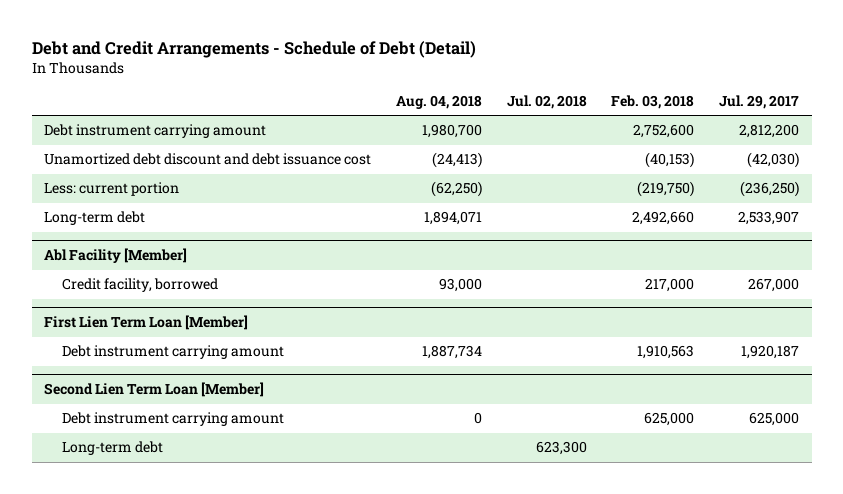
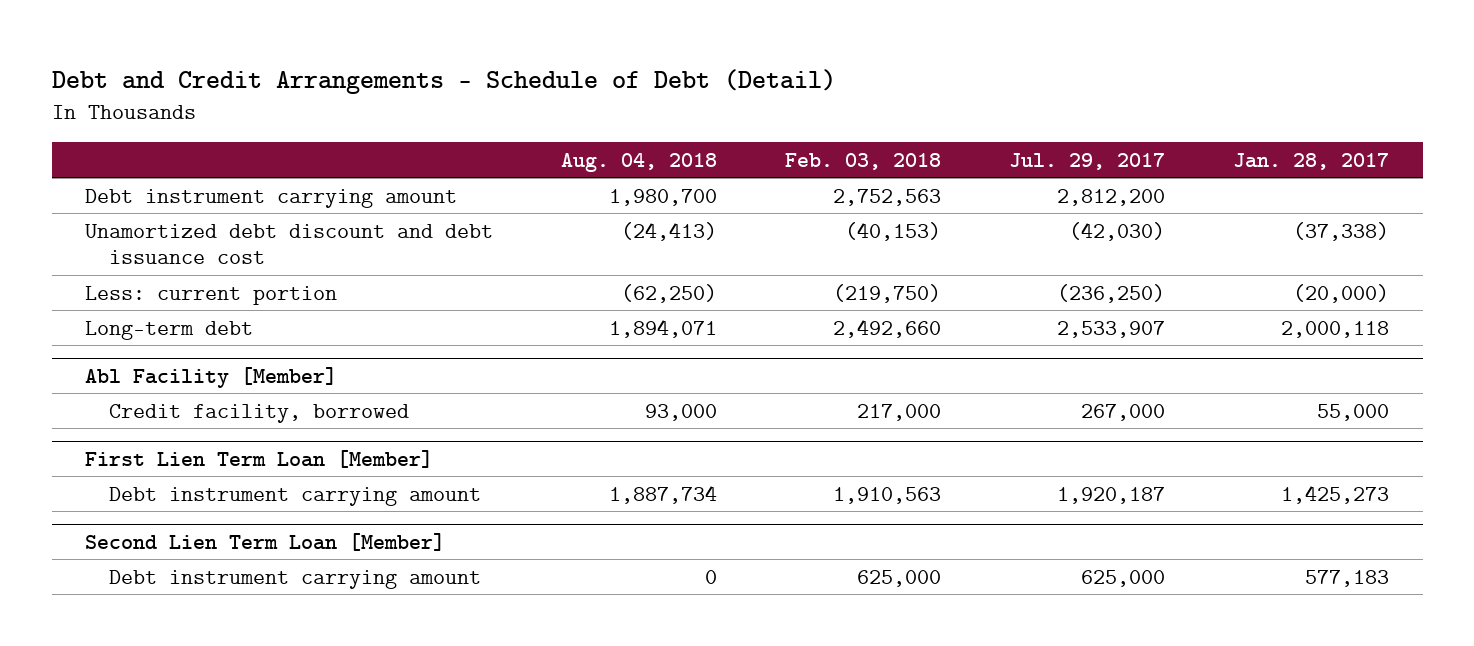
- | Aug. 04, 2018 | Jul. 02, 2018 | Feb. 03, 2018 | Jul. 29, 2017
+ | Aug. 04, 2018 | Feb. 03, 2018 | Jul. 29, 2017 | Jan. 28, 2017
- Debt instrument carrying amount | 1,980,700 | | 2,752,600 | 2,812,200
+ Debt instrument carrying amount | 1,980,700 | 2,752,563 | 2,812,200 |
@ Second Lien Term Loan [Member]
- Long-term debt | | 623,300 | |

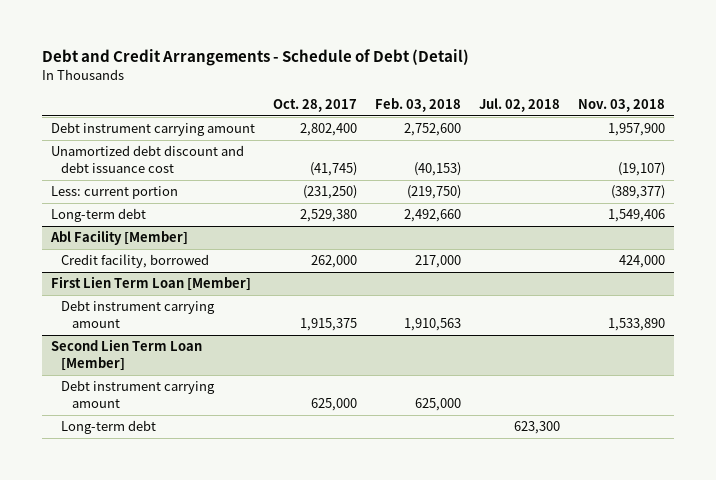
- | Aug. 04, 2018 | Feb. 03, 2018 | Jul. 29, 2017 | Jan. 28, 2017
+ | Oct. 28, 2017 | Feb. 03, 2018 | Jul. 02, 2018 | Nov. 03, 2018
- Debt instrument carrying amount | 1,980,700 | 2,752,563 | 2,812,200 |
+ Debt instrument carrying amount | 2,802,400 | 2,752,600 | | 1,957,900
@ Second Lien Term Loan [Member]
+ Long-term debt | | | 623,300 |

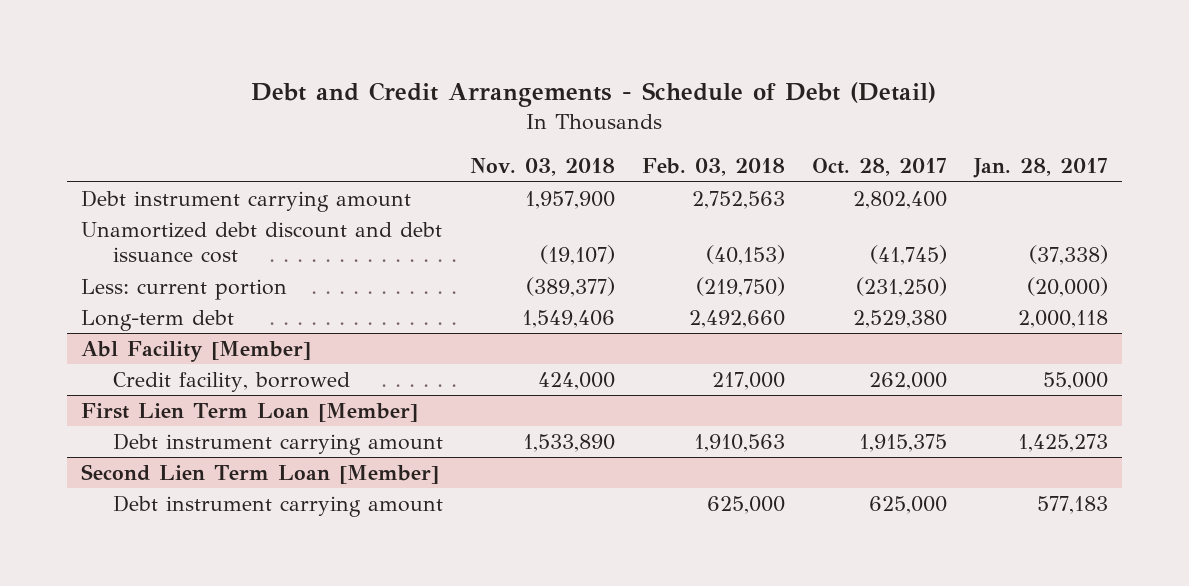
- | Oct. 28, 2017 | Feb. 03, 2018 | Jul. 02, 2018 | Nov. 03, 2018
+ | Nov. 03, 2018 | Feb. 03, 2018 | Oct. 28, 2017 | Jan. 28, 2017
- Debt instrument carrying amount | 2,802,400 | 2,752,600 | | 1,957,900
+ Debt instrument carrying amount | 1,957,900 | 2,752,563 | 2,802,400 |
@ Second Lien Term Loan [Member]
- Long-term debt | | | 623,300 |

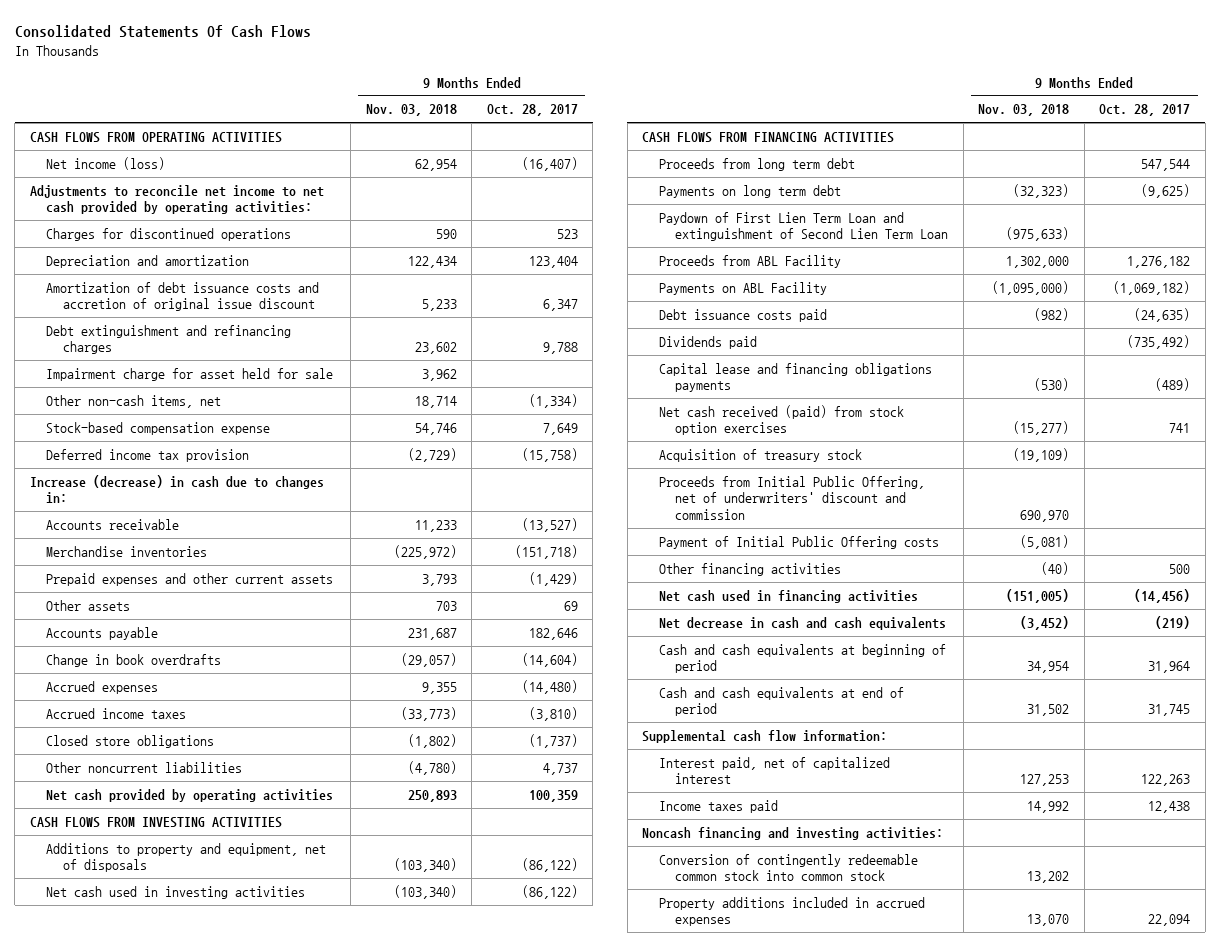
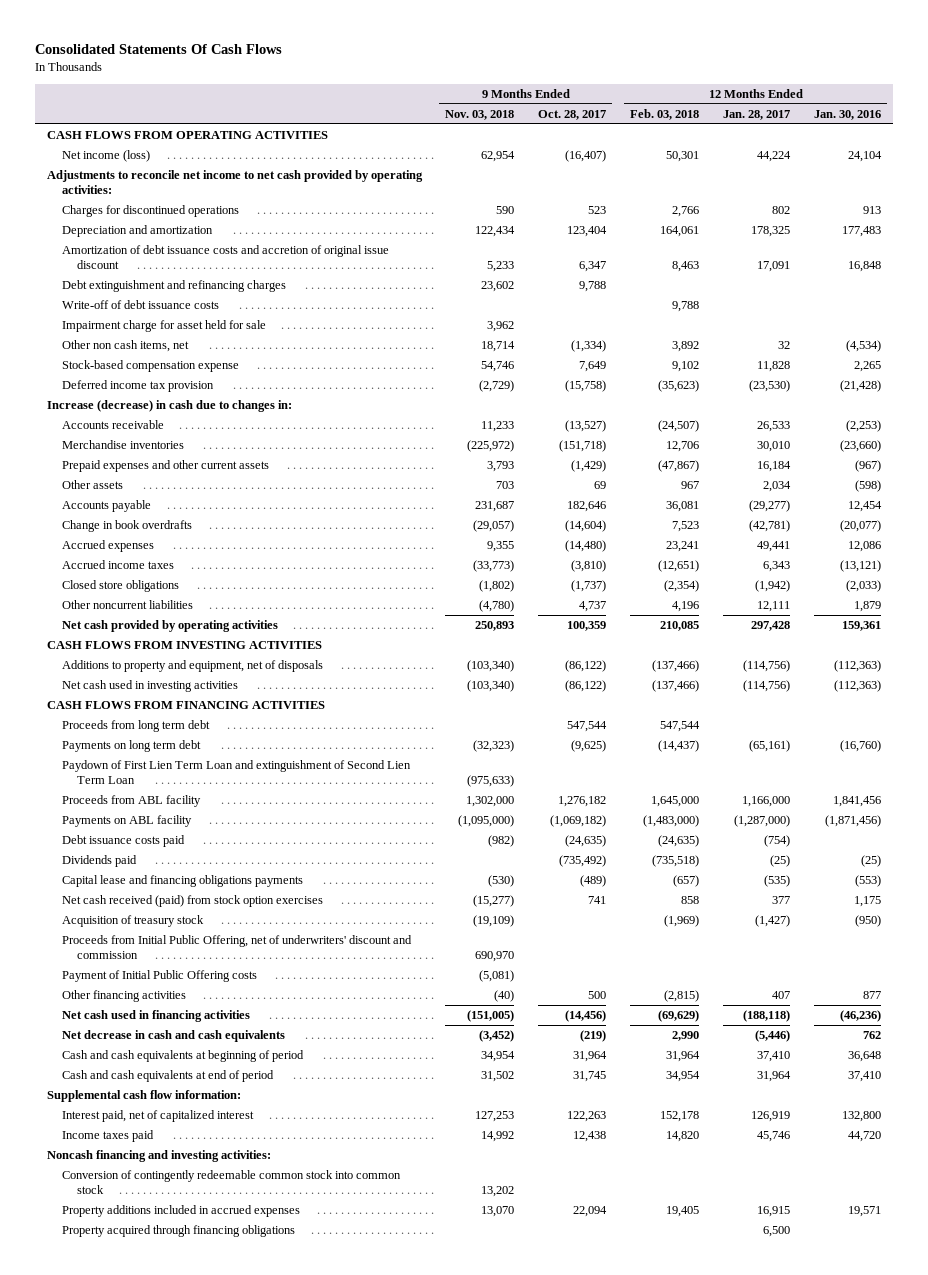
- | 9 Months Ended Nov. 03, 2018 | 9 Months Ended Oct. 28, 2017
+ | 9 Months Ended Nov. 03, 2018 | 9 Months Ended Oct. 28, 2017 | 12 Months Ended Feb. 03, 2018 | 12 Months Ended Jan. 28, 2017 | 12 Months Ended Jan. 30, 2016
+ Write-off of debt issuance costs | | | 9,788 | |
- Other non-cash items, net | 18,714 | (1,334)
+ Other non cash items, net | 18,714 | (1,334) | 3,892 | 32 | (4,534)
- Proceeds from ABL Facility | 1,302,000 | 1,276,182
- Payments on ABL Facility | (1,095,000) | (1,069,182)
+ Proceeds from ABL facility | 1,302,000 | 1,276,182 | 1,645,000 | 1,166,000 | 1,841,456
+ Payments on ABL facility | (1,095,000) | (1,069,182) | (1,483,000) | (1,287,000) | (1,871,456)
+ Property acquired through financing obligations | | | | 6,500 |

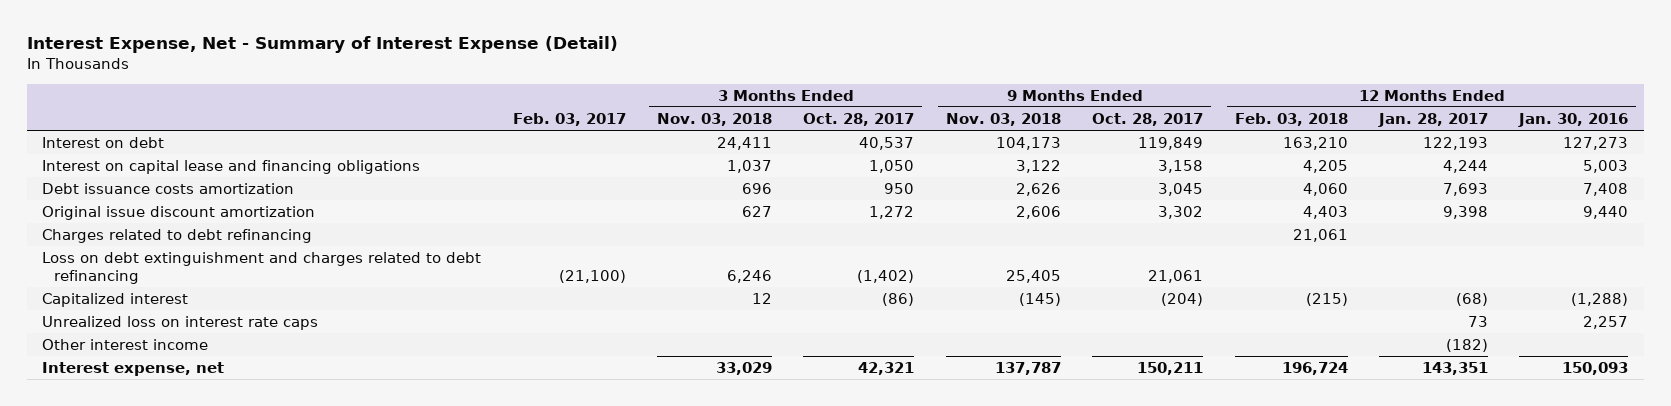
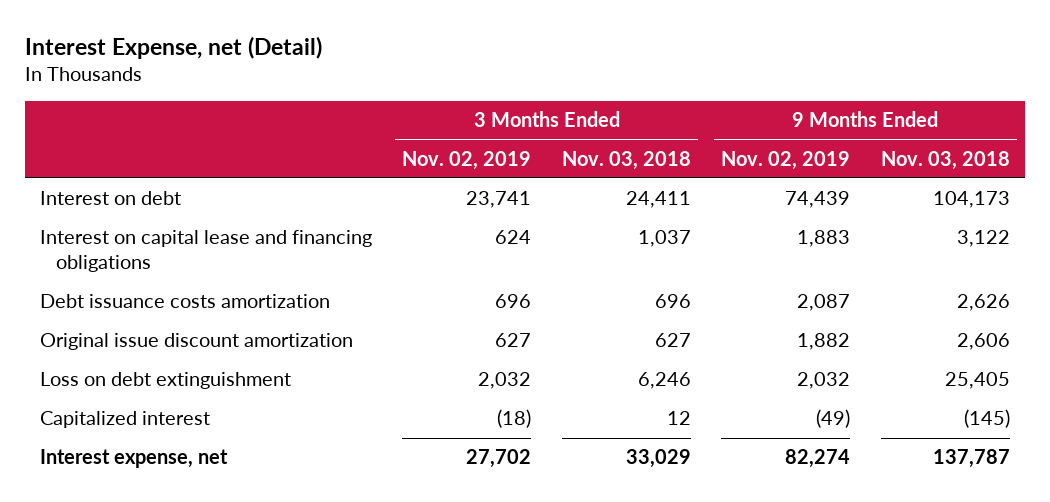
- Interest Expense, Net - Summary of Interest Expense (Detail)
+ Interest Expense, net (Detail)
- | Feb. 03, 2017 | 3 Months Ended Nov. 03, 2018 | 3 Months Ended Oct. 28, 2017 | 9 Months Ended Nov. 03, 2018 | 9 Months Ended Oct. 28, 2017 | 12 Months Ended Feb. 03, 2018 | 12 Months Ended Jan. 28, 2017 | 12 Months Ended Jan. 30, 2016
+ | 3 Months Ended Nov. 02, 2019 | 3 Months Ended Nov. 03, 2018 | 9 Months Ended Nov. 02, 2019 | 9 Months Ended Nov. 03, 2018
- Charges related to debt refinancing | | | | | | 21,061 | |
- Loss on debt extinguishment and charges related to debt refinancing | (21,100) | 6,246 | (1,402) | 25,405 | 21,061 | | |
+ Loss on debt extinguishment | 2,032 | 6,246 | 2,032 | 25,405
- Unrealized loss on interest rate caps | | | | | | | 73 | 2,257
- Other interest income | | | | | | | (182) |

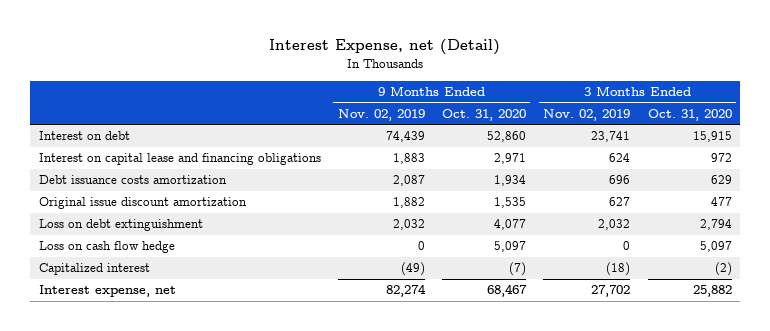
- | 3 Months Ended Nov. 02, 2019 | 3 Months Ended Nov. 03, 2018 | 9 Months Ended Nov. 02, 2019 | 9 Months Ended Nov. 03, 2018
+ | 9 Months Ended Nov. 02, 2019 | 9 Months Ended Oct. 31, 2020 | 3 Months Ended Nov. 02, 2019 | 3 Months Ended Oct. 31, 2020
+ Loss on cash flow hedge | 0 | 5,097 | 0 | 5,097

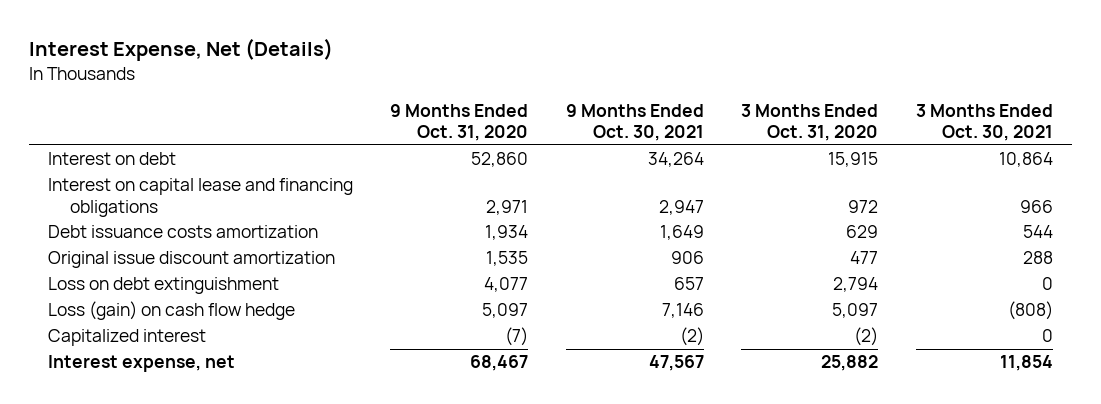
- Interest Expense, net (Detail)
+ Interest Expense, Net (Details)
- | 9 Months Ended Nov. 02, 2019 | 9 Months Ended Oct. 31, 2020 | 3 Months Ended Nov. 02, 2019 | 3 Months Ended Oct. 31, 2020
+ | 9 Months Ended Oct. 31, 2020 | 9 Months Ended Oct. 30, 2021 | 3 Months Ended Oct. 31, 2020 | 3 Months Ended Oct. 30, 2021
- Loss on cash flow hedge | 0 | 5,097 | 0 | 5,097
+ Loss (gain) on cash flow hedge | 5,097 | 7,146 | 5,097 | (808)

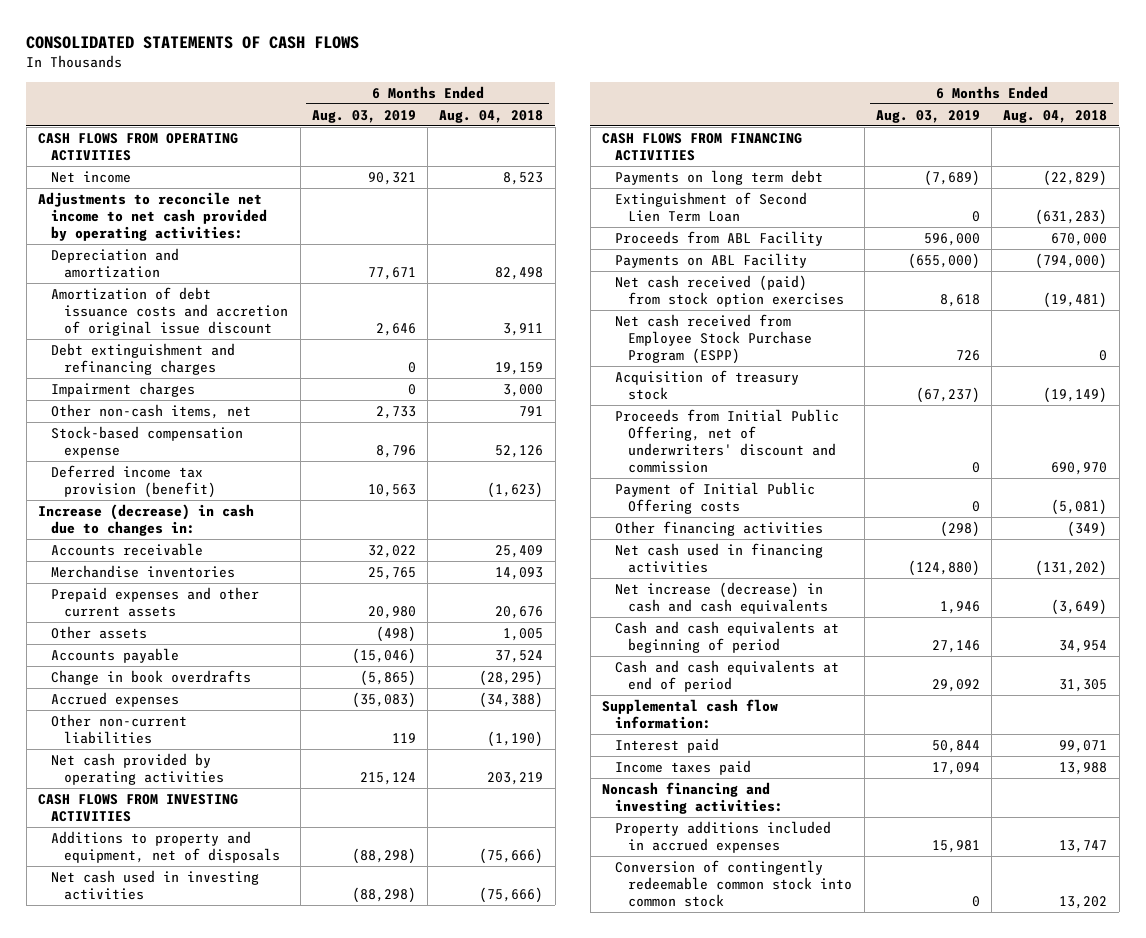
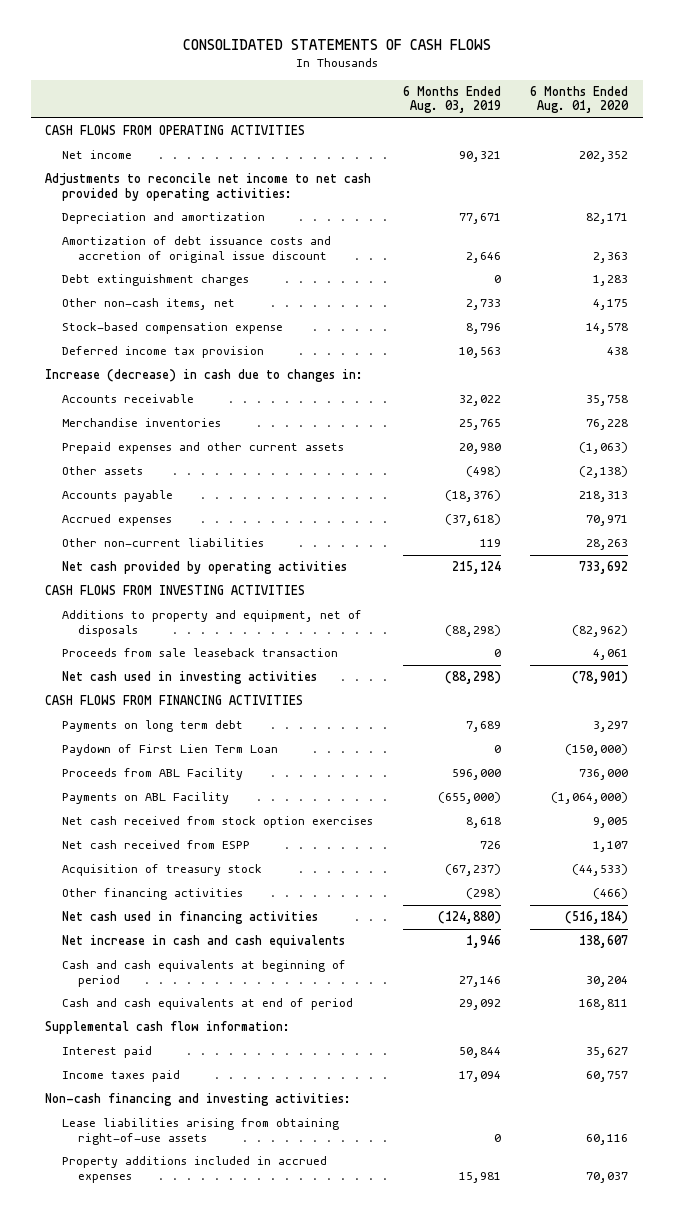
- | 6 Months Ended Aug. 03, 2019 | 6 Months Ended Aug. 04, 2018
+ | 6 Months Ended Aug. 03, 2019 | 6 Months Ended Aug. 01, 2020
- Debt extinguishment and refinancing charges | 0 | 19,159
- Impairment charges | 0 | 3,000
+ Debt extinguishment charges | 0 | 1,283
- Deferred income tax provision (benefit) | 10,563 | (1,623)
+ Deferred income tax provision | 10,563 | 438
- Accounts payable | (15,046) | 37,524
- Change in book overdrafts | (5,865) | (28,295)
- Accrued expenses | (35,083) | (34,388)
+ Accounts payable | (18,376) | 218,313
+ Accrued expenses | (37,618) | 70,971
+ Proceeds from sale leaseback transaction | 0 | 4,061
- Payments on long term debt | (7,689) | (22,829)
- Extinguishment of Second Lien Term Loan | 0 | (631,283)
+ Payments on long term debt | 7,689 | 3,297
+ Paydown of First Lien Term Loan | 0 | (150,000)
- Net cash received (paid) from stock option exercises | 8,618 | (19,481)
- Net cash received from Employee Stock Purchase Program (ESPP) | 726 | 0
+ Net cash received from stock option exercises | 8,618 | 9,005
+ Net cash received from ESPP | 726 | 1,107
- Proceeds from Initial Public Offering, net of underwriters' discount and commission | 0 | 690,970
- Payment of Initial Public Offering costs | 0 | (5,081)
- Net increase (decrease) in cash and cash equivalents | 1,946 | (3,649)
+ Net increase in cash and cash equivalents | 1,946 | 138,607
- Noncash financing and investing activities:
+ Non-cash financing and investing activities:
+ Lease liabilities arising from obtaining right-of-use assets | 0 | 60,116
- Conversion of contingently redeemable common stock into common stock | 0 | 13,202

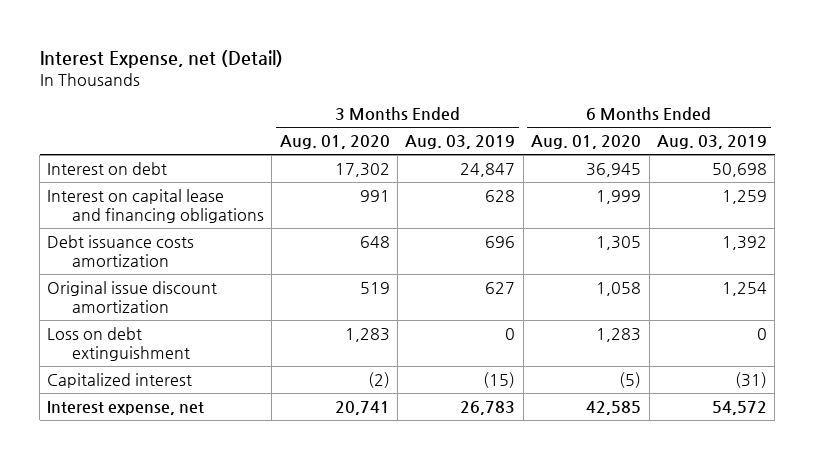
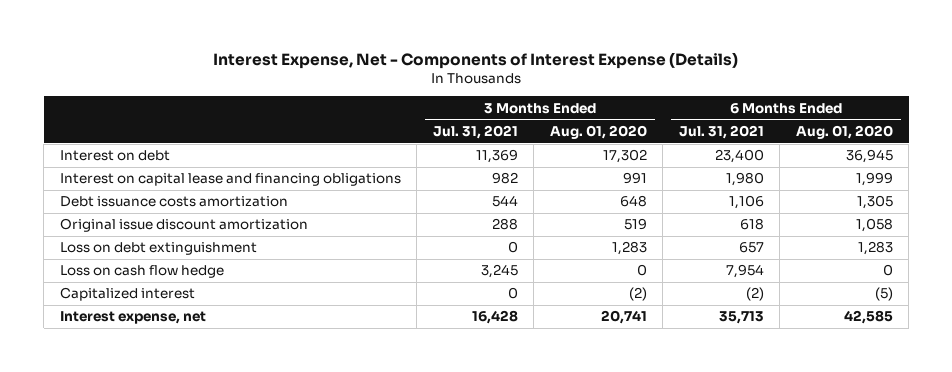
- Interest Expense, net (Detail)
+ Interest Expense, Net - Components of Interest Expense (Details)
- | 3 Months Ended Aug. 01, 2020 | 3 Months Ended Aug. 03, 2019 | 6 Months Ended Aug. 01, 2020 | 6 Months Ended Aug. 03, 2019
+ | 3 Months Ended Jul. 31, 2021 | 3 Months Ended Aug. 01, 2020 | 6 Months Ended Jul. 31, 2021 | 6 Months Ended Aug. 01, 2020
+ Loss on cash flow hedge | 3,245 | 0 | 7,954 | 0

